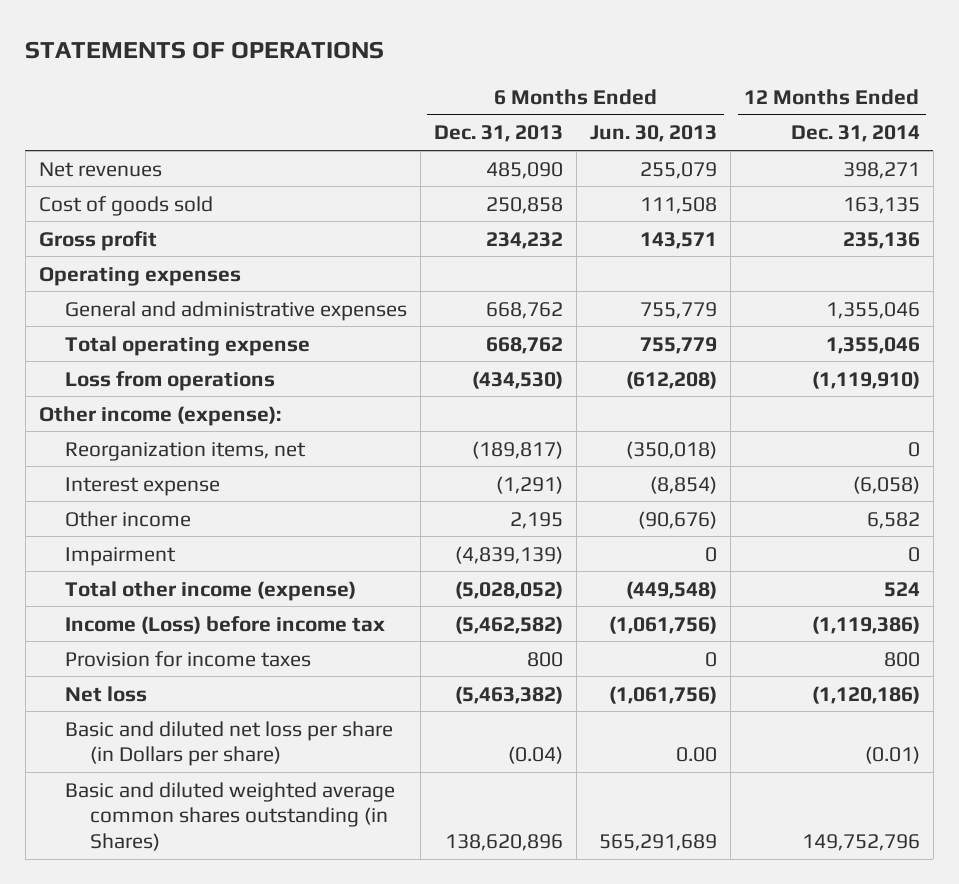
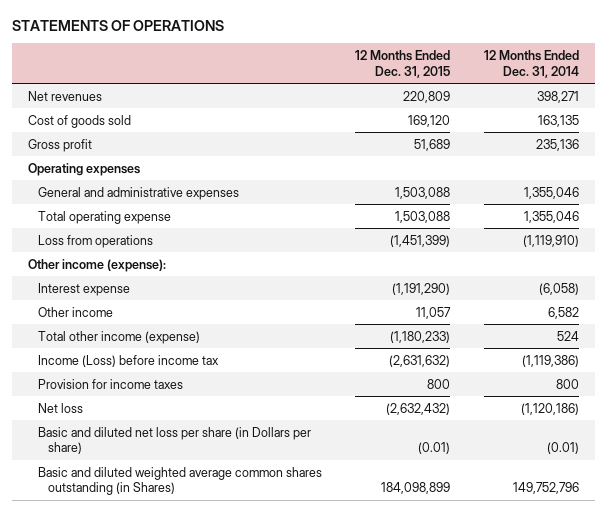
- | 6 Months Ended Dec. 31, 2013 | 6 Months Ended Jun. 30, 2013 | 12 Months Ended Dec. 31, 2014
+ | 12 Months Ended Dec. 31, 2015 | 12 Months Ended Dec. 31, 2014
- Reorganization items, net | (189,817) | (350,018) | 0
- Impairment | (4,839,139) | 0 | 0

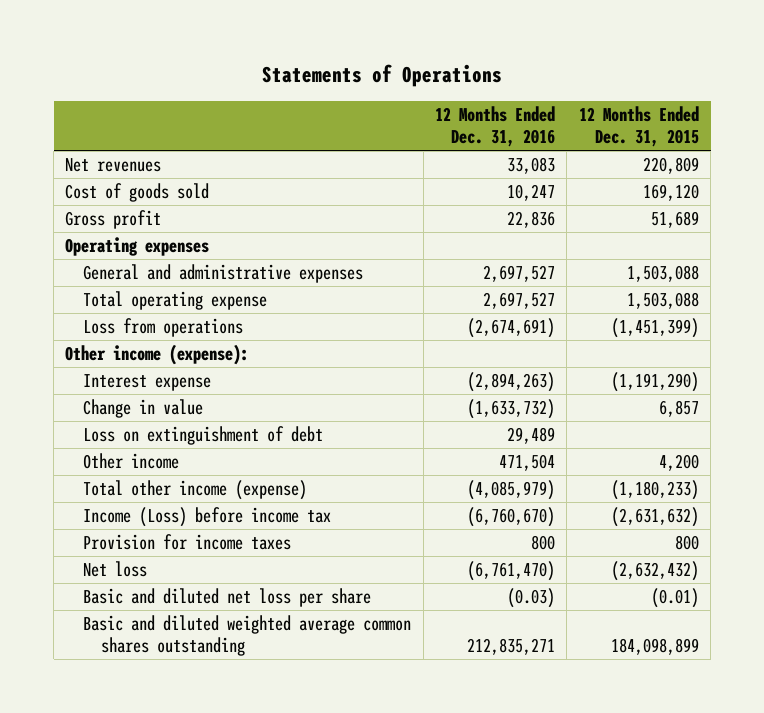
- STATEMENTS OF OPERATIONS
+ Statements of Operations
- | 12 Months Ended Dec. 31, 2015 | 12 Months Ended Dec. 31, 2014
+ | 12 Months Ended Dec. 31, 2016 | 12 Months Ended Dec. 31, 2015
- Other income | 11,057 | 6,582
+ Change in value | (1,633,732) | 6,857
+ Loss on extinguishment of debt | 29,489 |
+ Other income | 471,504 | 4,200
- Basic and diluted net loss per share (in Dollars per share) | (0.01) | (0.01)
- Basic and diluted weighted average common shares outstanding (in Shares) | 184,098,899 | 149,752,796
+ Basic and diluted net loss per share | (0.03) | (0.01)
+ Basic and diluted weighted average common shares outstanding | 212,835,271 | 184,098,899

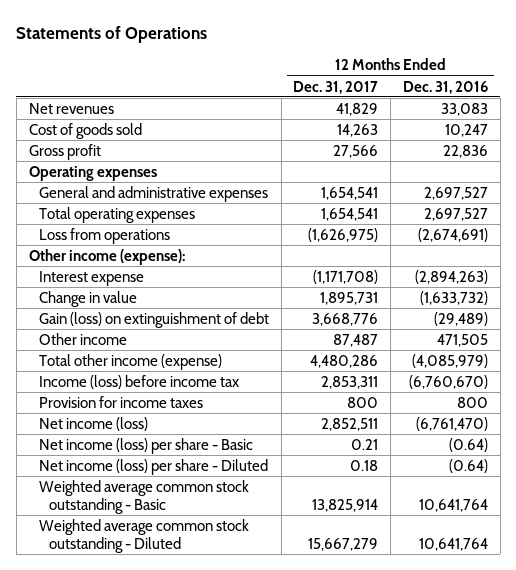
- | 12 Months Ended Dec. 31, 2016 | 12 Months Ended Dec. 31, 2015
+ | 12 Months Ended Dec. 31, 2017 | 12 Months Ended Dec. 31, 2016
- Total operating expense | 2,697,527 | 1,503,088
+ Total operating expenses | 1,654,541 | 2,697,527
- Loss on extinguishment of debt | 29,489 |
- Other income | 471,504 | 4,200
+ Gain (loss) on extinguishment of debt | 3,668,776 | (29,489)
+ Other income | 87,487 | 471,505
- Income (Loss) before income tax | (6,760,670) | (2,631,632)
+ Income (loss) before income tax | 2,853,311 | (6,760,670)
- Net loss | (6,761,470) | (2,632,432)
- Basic and diluted net loss per share | (0.03) | (0.01)
- Basic and diluted weighted average common shares outstanding | 212,835,271 | 184,098,899
+ Net income (loss) | 2,852,511 | (6,761,470)
+ Net income (loss) per share - Basic | 0.21 | (0.64)
+ Net income (loss) per share - Diluted | 0.18 | (0.64)
+ Weighted average common stock outstanding - Basic | 13,825,914 | 10,641,764
+ Weighted average common stock outstanding - Diluted | 15,667,279 | 10,641,764

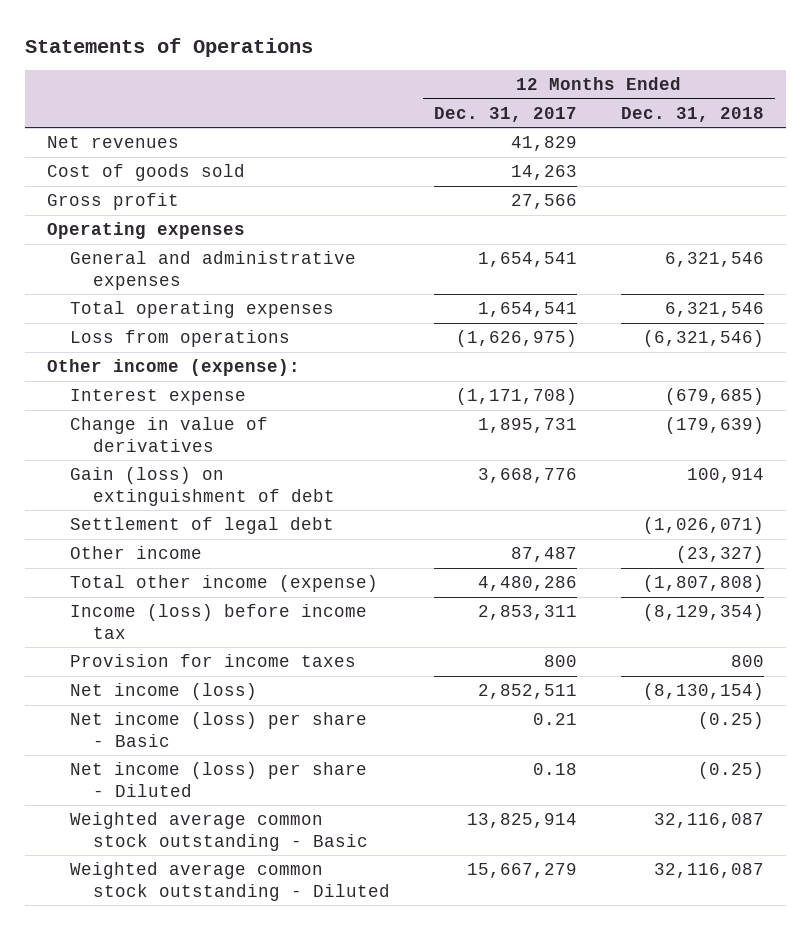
- | 12 Months Ended Dec. 31, 2017 | 12 Months Ended Dec. 31, 2016
+ | 12 Months Ended Dec. 31, 2017 | 12 Months Ended Dec. 31, 2018
- Change in value | 1,895,731 | (1,633,732)
+ Change in value of derivatives | 1,895,731 | (179,639)
+ Settlement of legal debt | | (1,026,071)

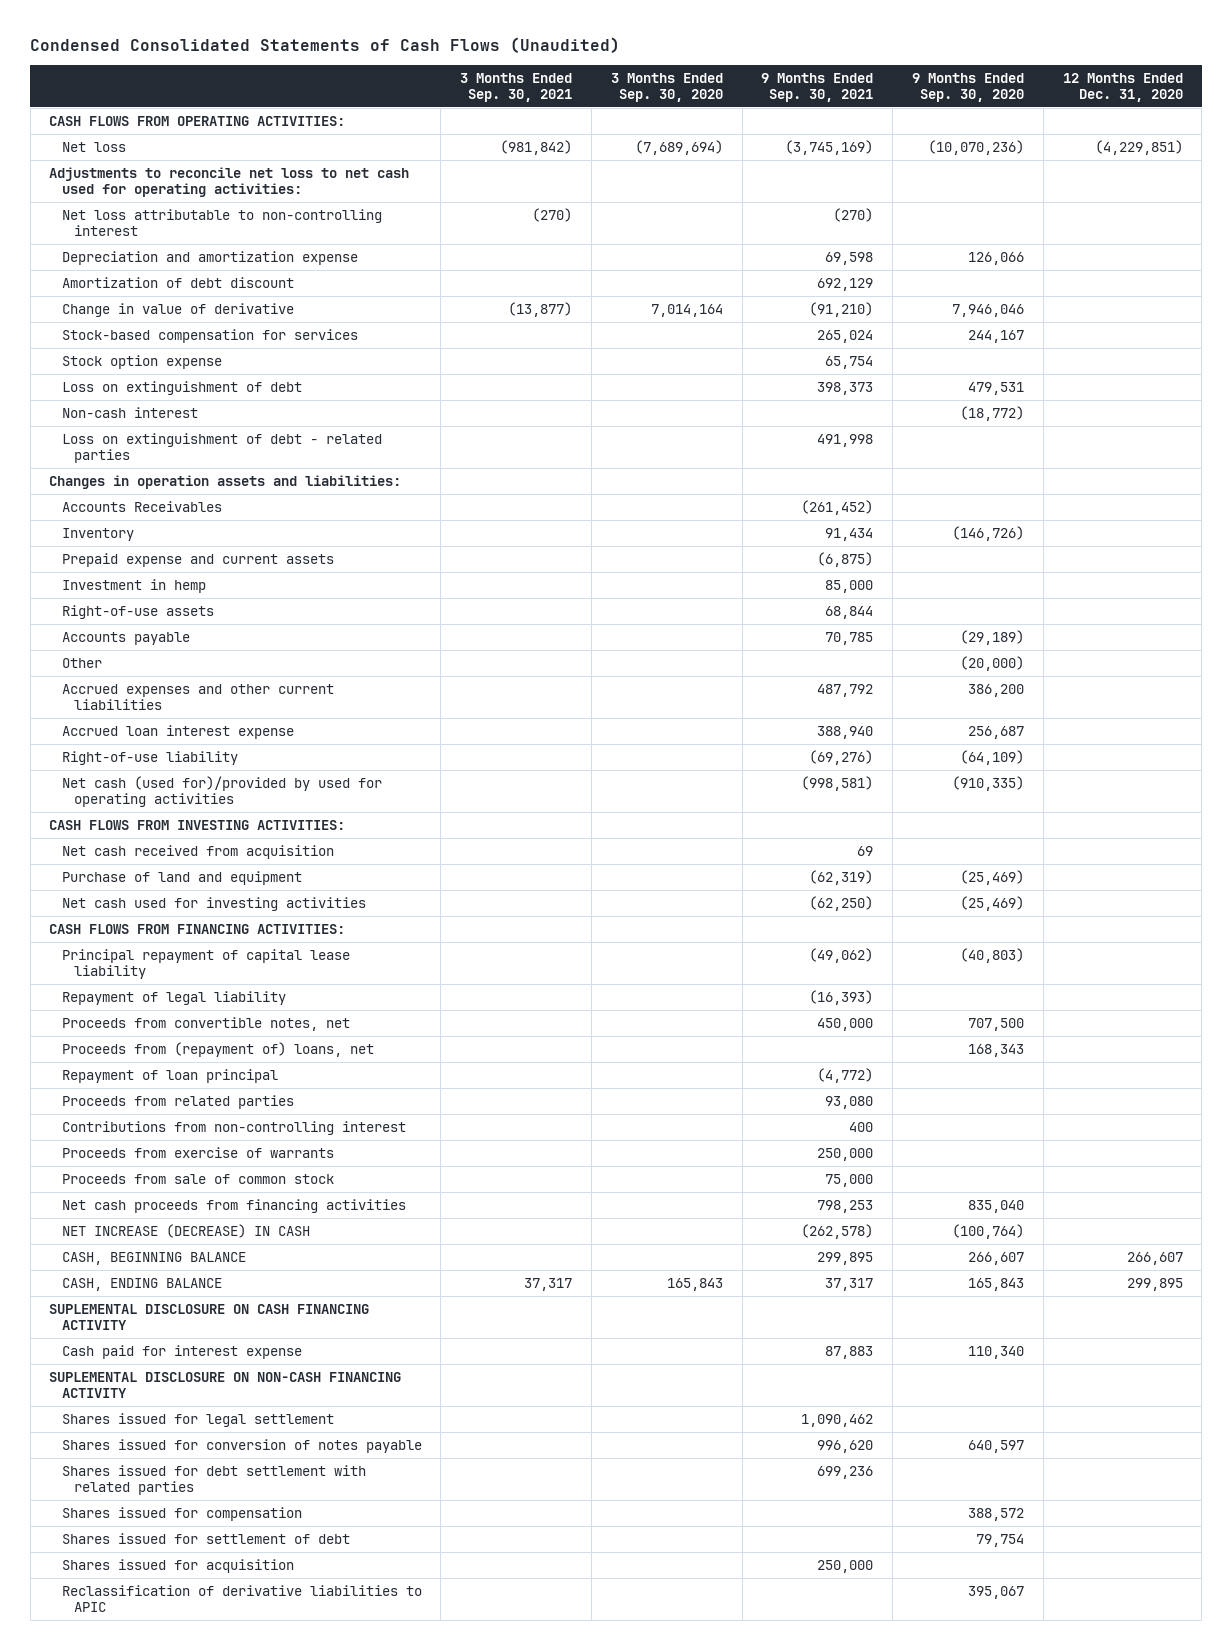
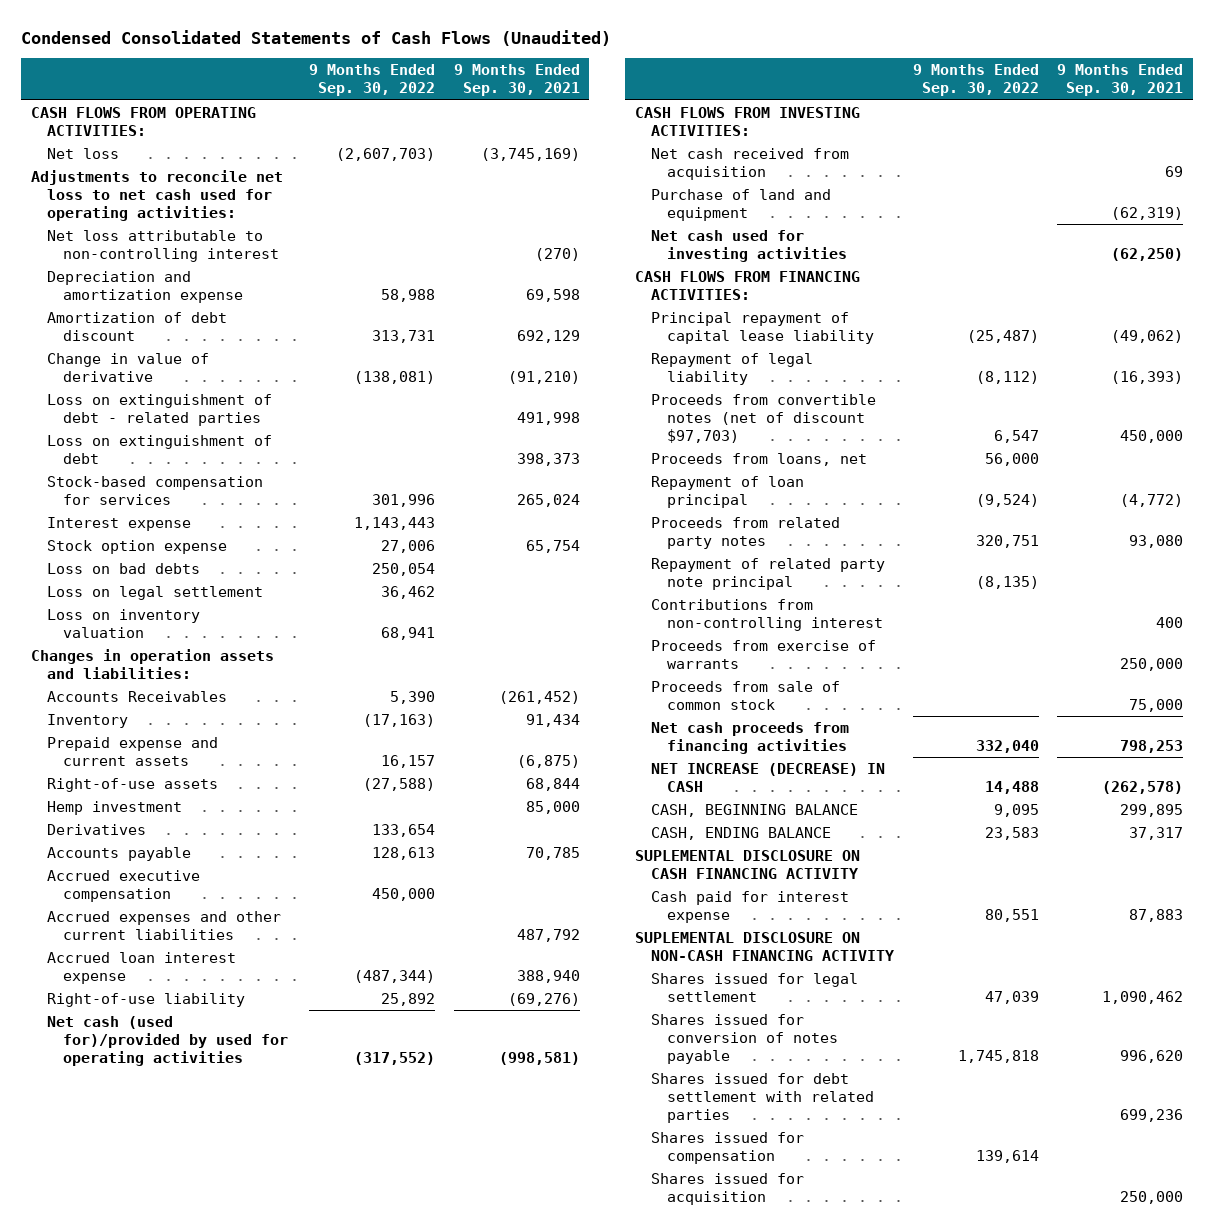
- | 3 Months Ended Sep. 30, 2021 | 3 Months Ended Sep. 30, 2020 | 9 Months Ended Sep. 30, 2021 | 9 Months Ended Sep. 30, 2020 | 12 Months Ended Dec. 31, 2020
+ | 9 Months Ended Sep. 30, 2022 | 9 Months Ended Sep. 30, 2021
moved up: Loss on extinguishment of debt - related parties | | 491,998
moved up: Loss on extinguishment of debt | | 398,373
+ Interest expense | 1,143,443 |
- Non-cash interest | | | | (18,772) |
+ Loss on bad debts | 250,054 |
+ Loss on legal settlement | 36,462 |
+ Loss on inventory valuation | 68,941 |
- Investment in hemp | | | 85,000 | |
+ Hemp investment | | 85,000
+ Derivatives | 133,654 |
- Other | | | | (20,000) |
+ Accrued executive compensation | 450,000 |
- Proceeds from convertible notes, net | | | 450,000 | 707,500 |
- Proceeds from (repayment of) loans, net | | | | 168,343 |
+ Proceeds from convertible notes (net of discount $97,703) | 6,547 | 450,000
+ Proceeds from loans, net | 56,000 |
- Proceeds from related parties | | | 93,080 | |
+ Proceeds from related party notes | 320,751 | 93,080
+ Repayment of related party note principal | (8,135) |
- Shares issued for settlement of debt | | | | 79,754 |
- Reclassification of derivative liabilities to APIC | | | | 395,067 |

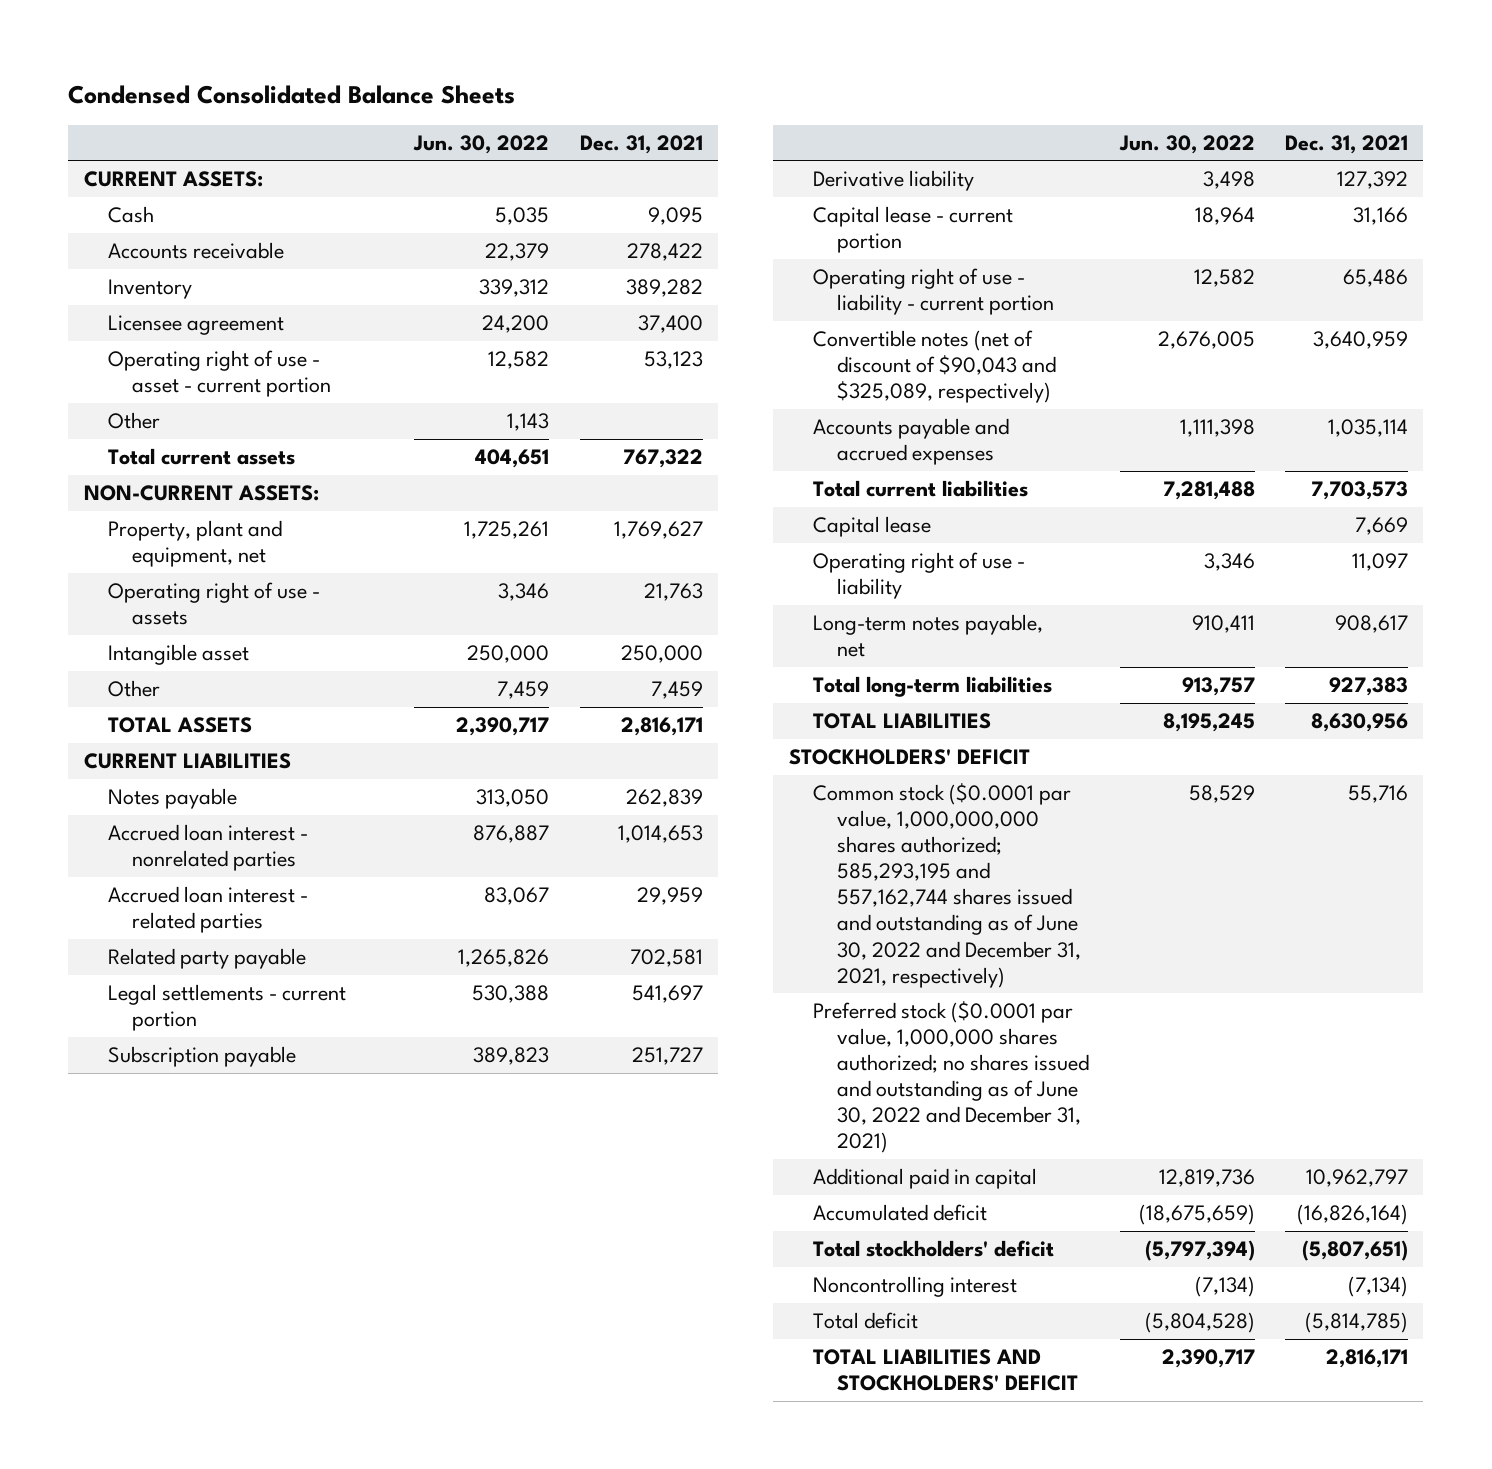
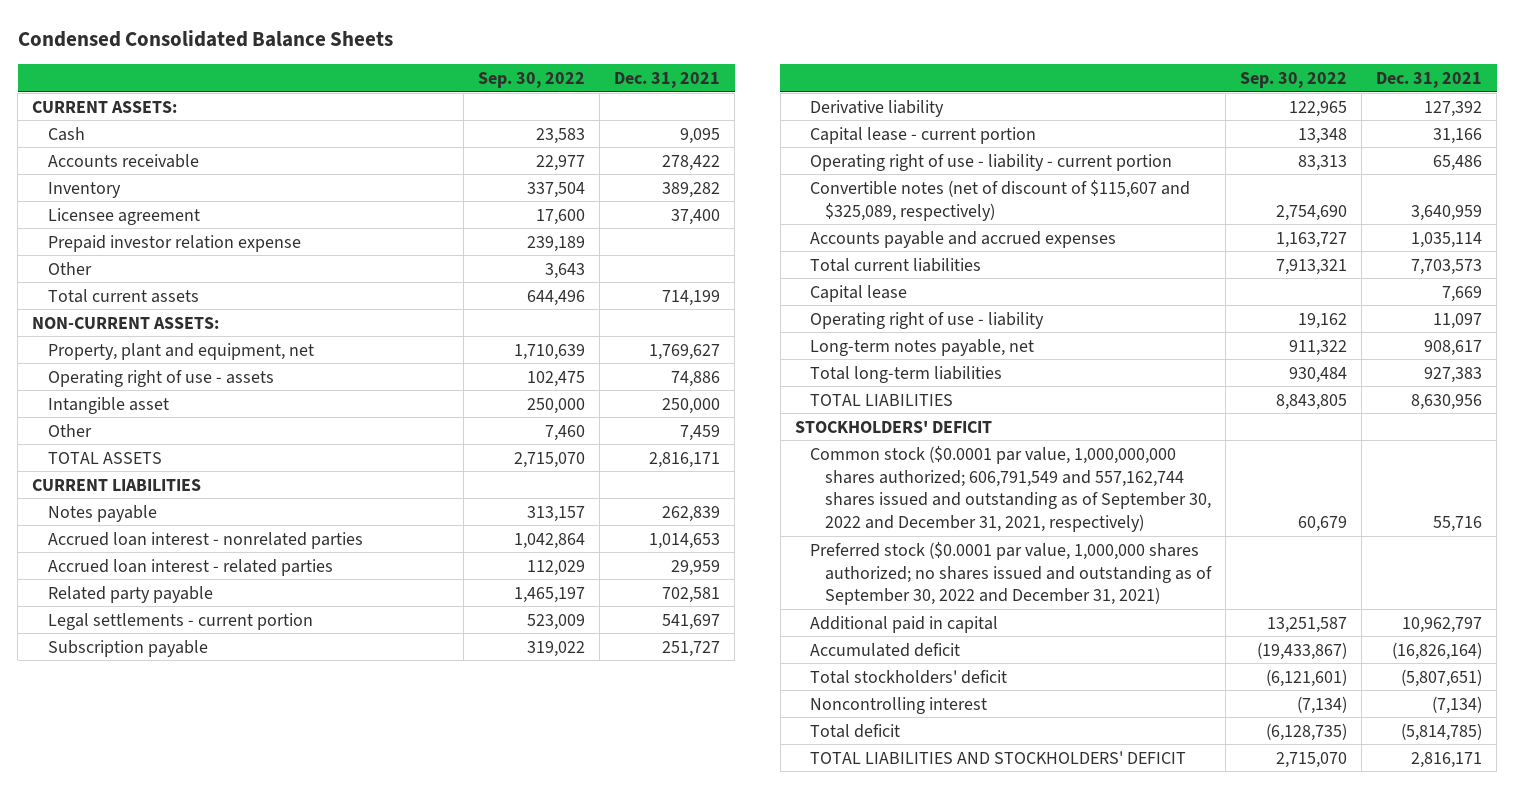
- | Jun. 30, 2022 | Dec. 31, 2021
+ | Sep. 30, 2022 | Dec. 31, 2021
- Operating right of use - asset - current portion | 12,582 | 53,123
+ Prepaid investor relation expense | 239,189 |
- Total current assets | 404,651 | 767,322
+ Total current assets | 644,496 | 714,199
- Operating right of use - assets | 3,346 | 21,763
+ Operating right of use - assets | 102,475 | 74,886
- Convertible notes (net of discount of $90,043 and $325,089, respectively) | 2,676,005 | 3,640,959
+ Convertible notes (net of discount of $115,607 and $325,089, respectively) | 2,754,690 | 3,640,959
- Common stock ($0.0001 par value, 1,000,000,000 shares authorized; 585,293,195 and 557,162,744 shares issued and outstanding as of June 30, 2022 and December 31, 2021, respectively) | 58,529 | 55,716
- Preferred stock ($0.0001 par value, 1,000,000 shares authorized; no shares issued and outstanding as of June 30, 2022 and December 31, 2021)
+ Common stock ($0.0001 par value, 1,000,000,000 shares authorized; 606,791,549 and 557,162,744 shares issued and outstanding as of September 30, 2022 and December 31, 2021, respectively) | 60,679 | 55,716
+ Preferred stock ($0.0001 par value, 1,000,000 shares authorized; no shares issued and outstanding as of September 30, 2022 and December 31, 2021)

